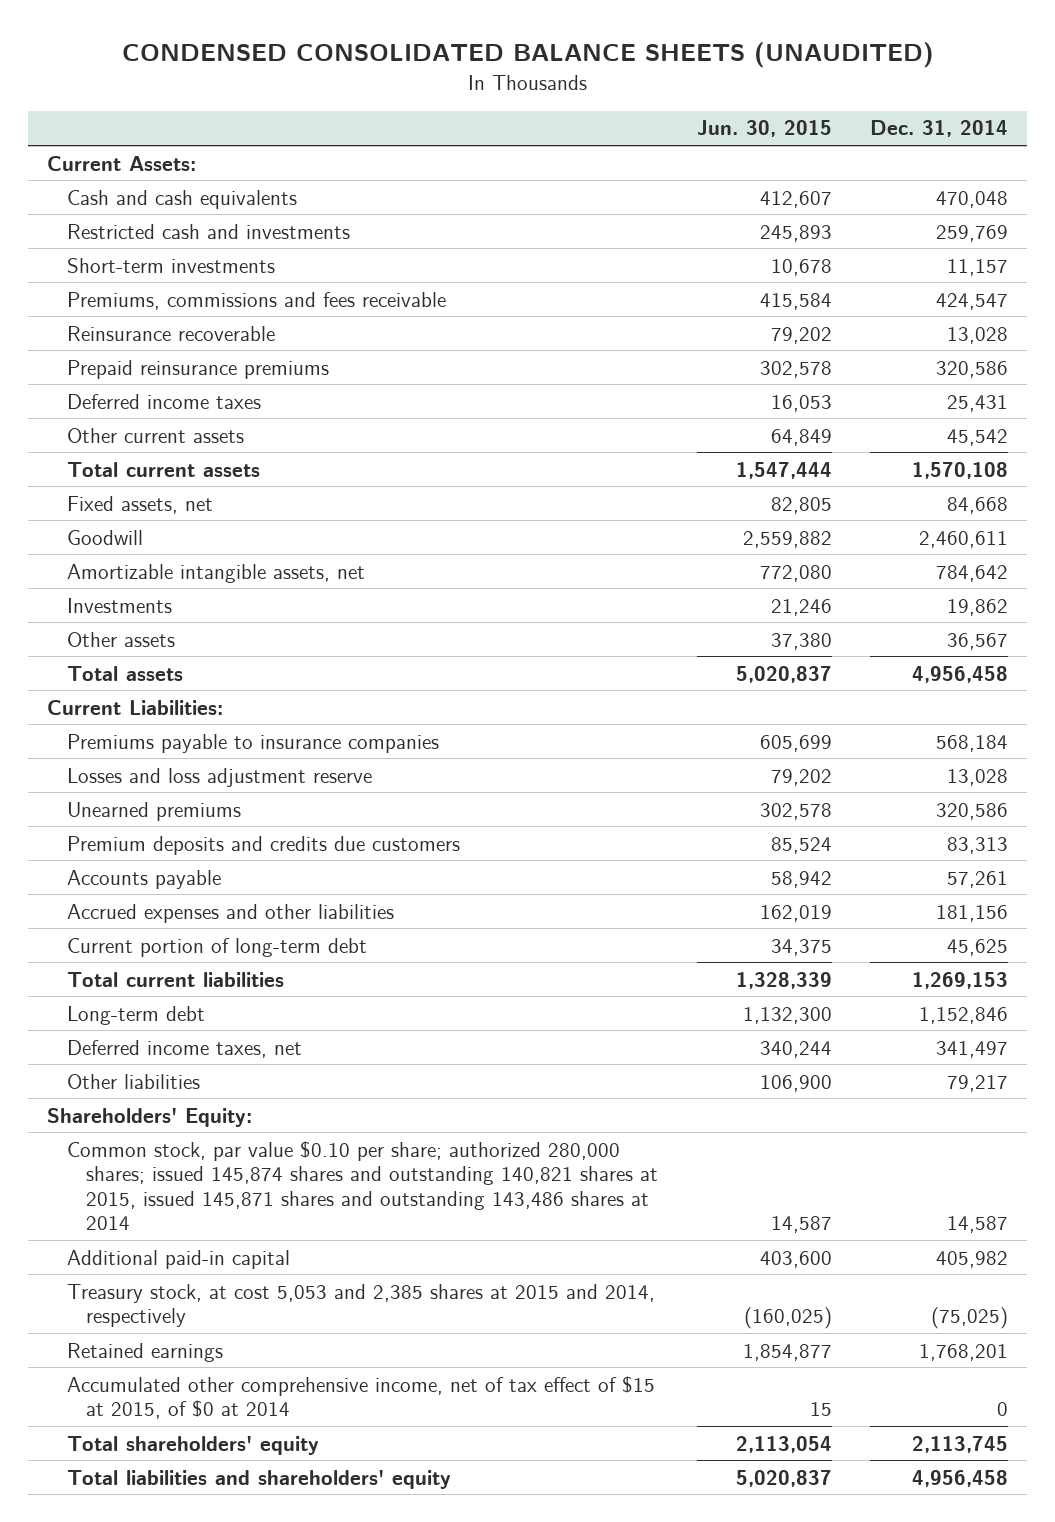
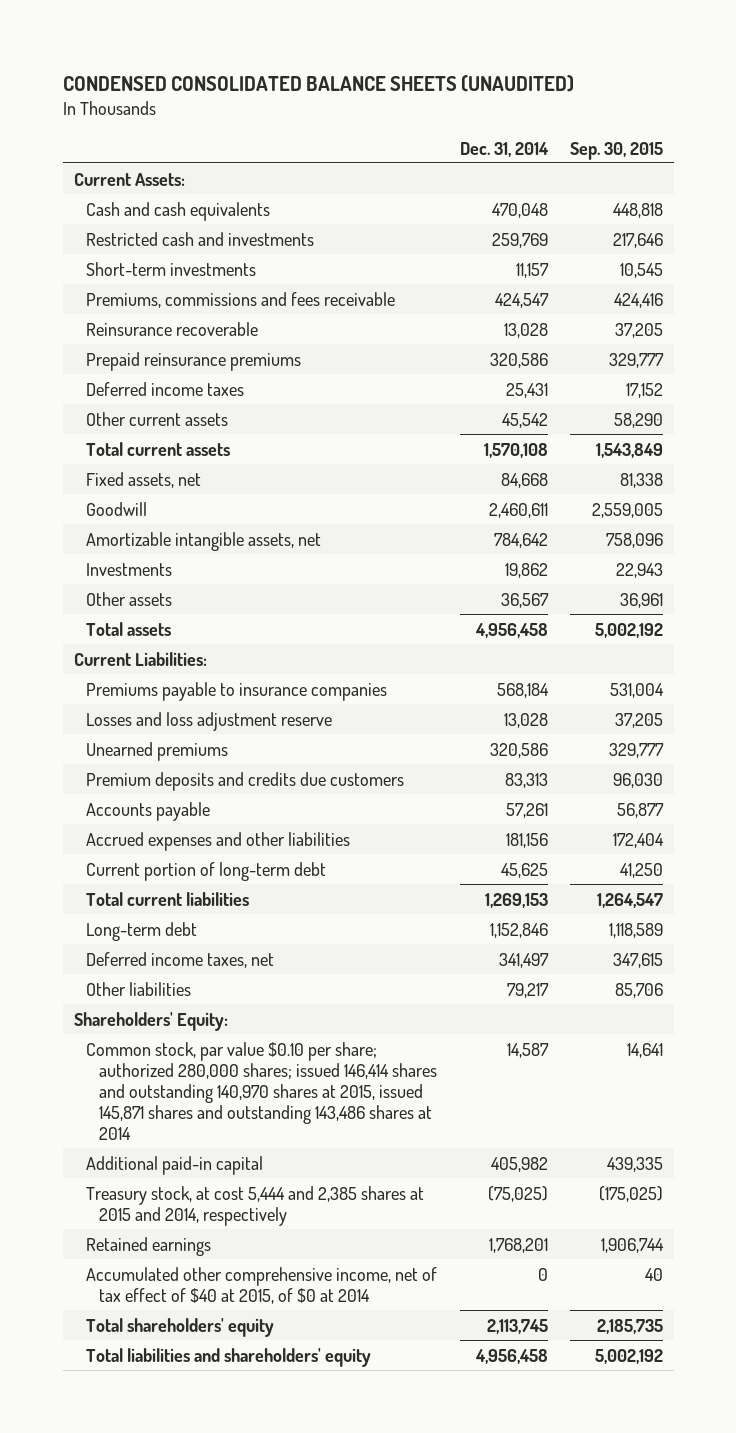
- | Jun. 30, 2015 | Dec. 31, 2014
+ | Dec. 31, 2014 | Sep. 30, 2015
- Common stock, par value $0.10 per share; authorized 280,000 shares; issued 145,874 shares and outstanding 140,821 shares at 2015, issued 145,871 shares and outstanding 143,486 shares at 2014 | 14,587 | 14,587
+ Common stock, par value $0.10 per share; authorized 280,000 shares; issued 146,414 shares and outstanding 140,970 shares at 2015, issued 145,871 shares and outstanding 143,486 shares at 2014 | 14,587 | 14,641
- Treasury stock, at cost 5,053 and 2,385 shares at 2015 and 2014, respectively | (160,025) | (75,025)
+ Treasury stock, at cost 5,444 and 2,385 shares at 2015 and 2014, respectively | (75,025) | (175,025)
- Accumulated other comprehensive income, net of tax effect of $15 at 2015, of $0 at 2014 | 15 | 0
+ Accumulated other comprehensive income, net of tax effect of $40 at 2015, of $0 at 2014 | 0 | 40

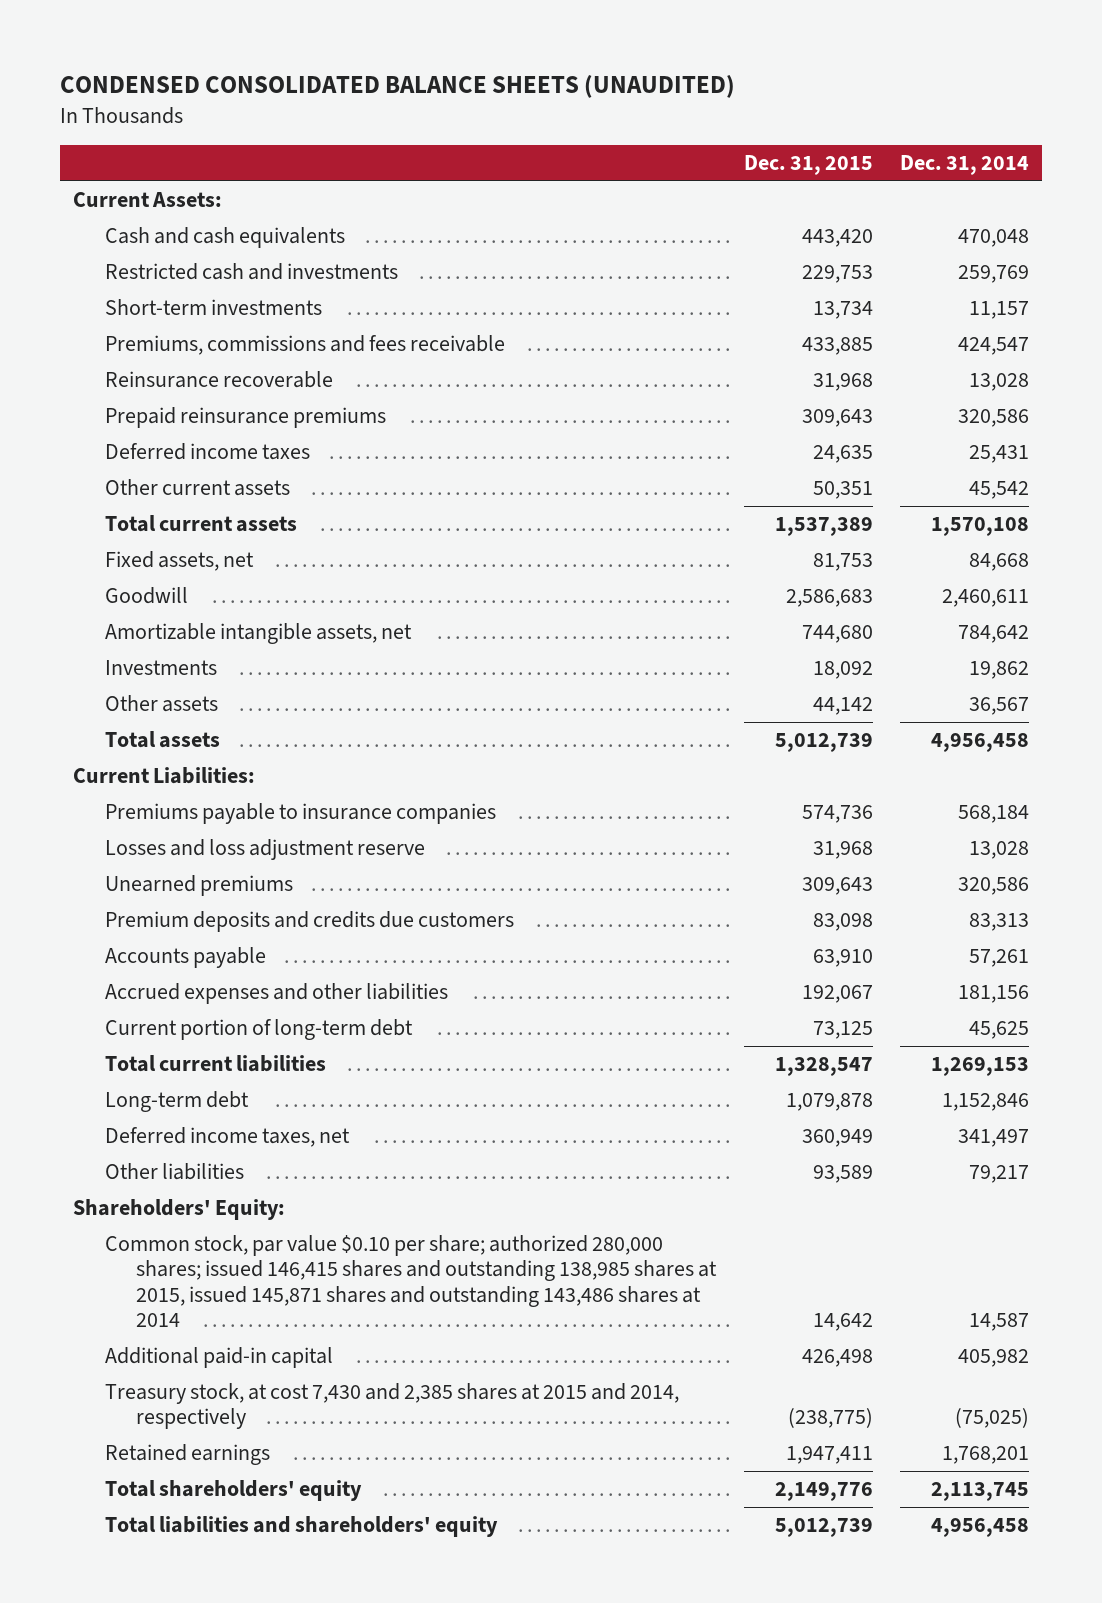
- | Dec. 31, 2014 | Sep. 30, 2015
+ | Dec. 31, 2015 | Dec. 31, 2014
- Common stock, par value $0.10 per share; authorized 280,000 shares; issued 146,414 shares and outstanding 140,970 shares at 2015, issued 145,871 shares and outstanding 143,486 shares at 2014 | 14,587 | 14,641
+ Common stock, par value $0.10 per share; authorized 280,000 shares; issued 146,415 shares and outstanding 138,985 shares at 2015, issued 145,871 shares and outstanding 143,486 shares at 2014 | 14,642 | 14,587
- Treasury stock, at cost 5,444 and 2,385 shares at 2015 and 2014, respectively | (75,025) | (175,025)
+ Treasury stock, at cost 7,430 and 2,385 shares at 2015 and 2014, respectively | (238,775) | (75,025)
- Accumulated other comprehensive income, net of tax effect of $40 at 2015, of $0 at 2014 | 0 | 40

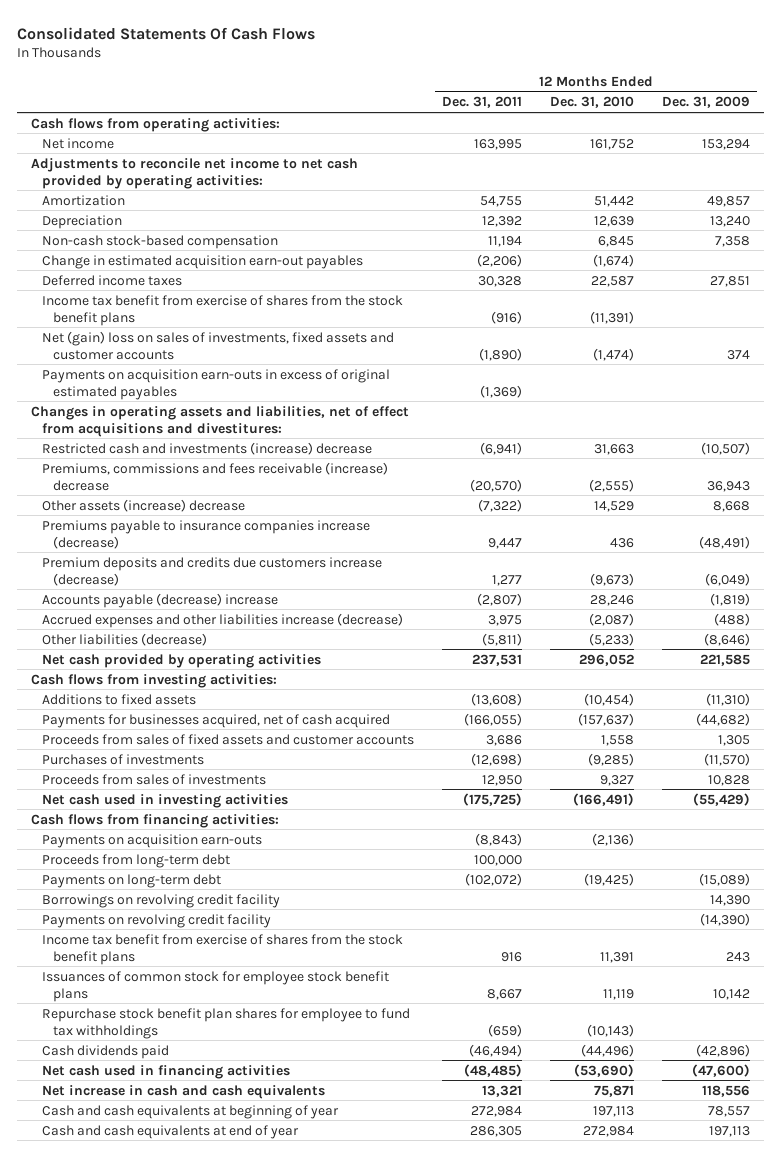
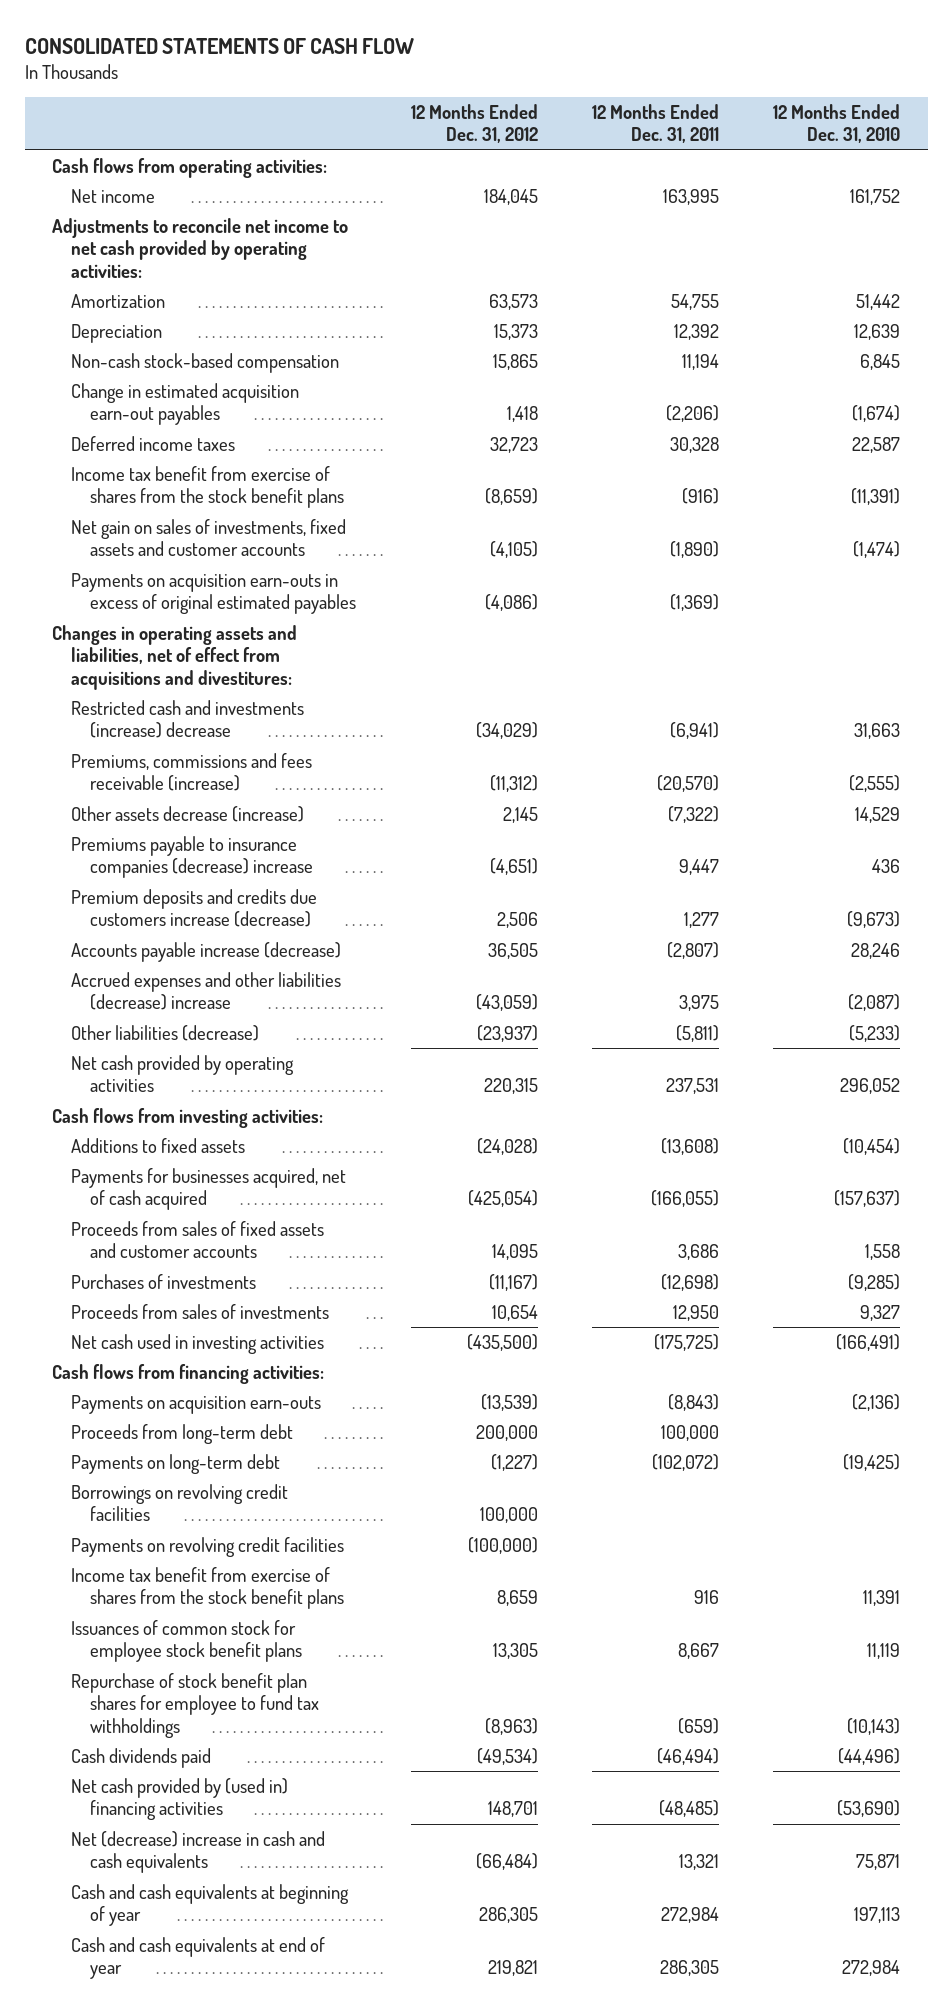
- Consolidated Statements Of Cash Flows
+ CONSOLIDATED STATEMENTS OF CASH FLOW
- | 12 Months Ended Dec. 31, 2011 | 12 Months Ended Dec. 31, 2010 | 12 Months Ended Dec. 31, 2009
+ | 12 Months Ended Dec. 31, 2012 | 12 Months Ended Dec. 31, 2011 | 12 Months Ended Dec. 31, 2010
- Net (gain) loss on sales of investments, fixed assets and customer accounts | (1,890) | (1,474) | 374
+ Net gain on sales of investments, fixed assets and customer accounts | (4,105) | (1,890) | (1,474)
- Premiums, commissions and fees receivable (increase) decrease | (20,570) | (2,555) | 36,943
- Other assets (increase) decrease | (7,322) | 14,529 | 8,668
- Premiums payable to insurance companies increase (decrease) | 9,447 | 436 | (48,491)
+ Premiums, commissions and fees receivable (increase) | (11,312) | (20,570) | (2,555)
+ Other assets decrease (increase) | 2,145 | (7,322) | 14,529
+ Premiums payable to insurance companies (decrease) increase | (4,651) | 9,447 | 436
- Accounts payable (decrease) increase | (2,807) | 28,246 | (1,819)
- Accrued expenses and other liabilities increase (decrease) | 3,975 | (2,087) | (488)
+ Accounts payable increase (decrease) | 36,505 | (2,807) | 28,246
+ Accrued expenses and other liabilities (decrease) increase | (43,059) | 3,975 | (2,087)
- Borrowings on revolving credit facility | | | 14,390
- Payments on revolving credit facility | | | (14,390)
+ Borrowings on revolving credit facilities | 100,000 | |
+ Payments on revolving credit facilities | (100,000) | |
- Repurchase stock benefit plan shares for employee to fund tax withholdings | (659) | (10,143) |
+ Repurchase of stock benefit plan shares for employee to fund tax withholdings | (8,963) | (659) | (10,143)
- Net cash used in financing activities | (48,485) | (53,690) | (47,600)
- Net increase in cash and cash equivalents | 13,321 | 75,871 | 118,556
+ Net cash provided by (used in) financing activities | 148,701 | (48,485) | (53,690)
+ Net (decrease) increase in cash and cash equivalents | (66,484) | 13,321 | 75,871

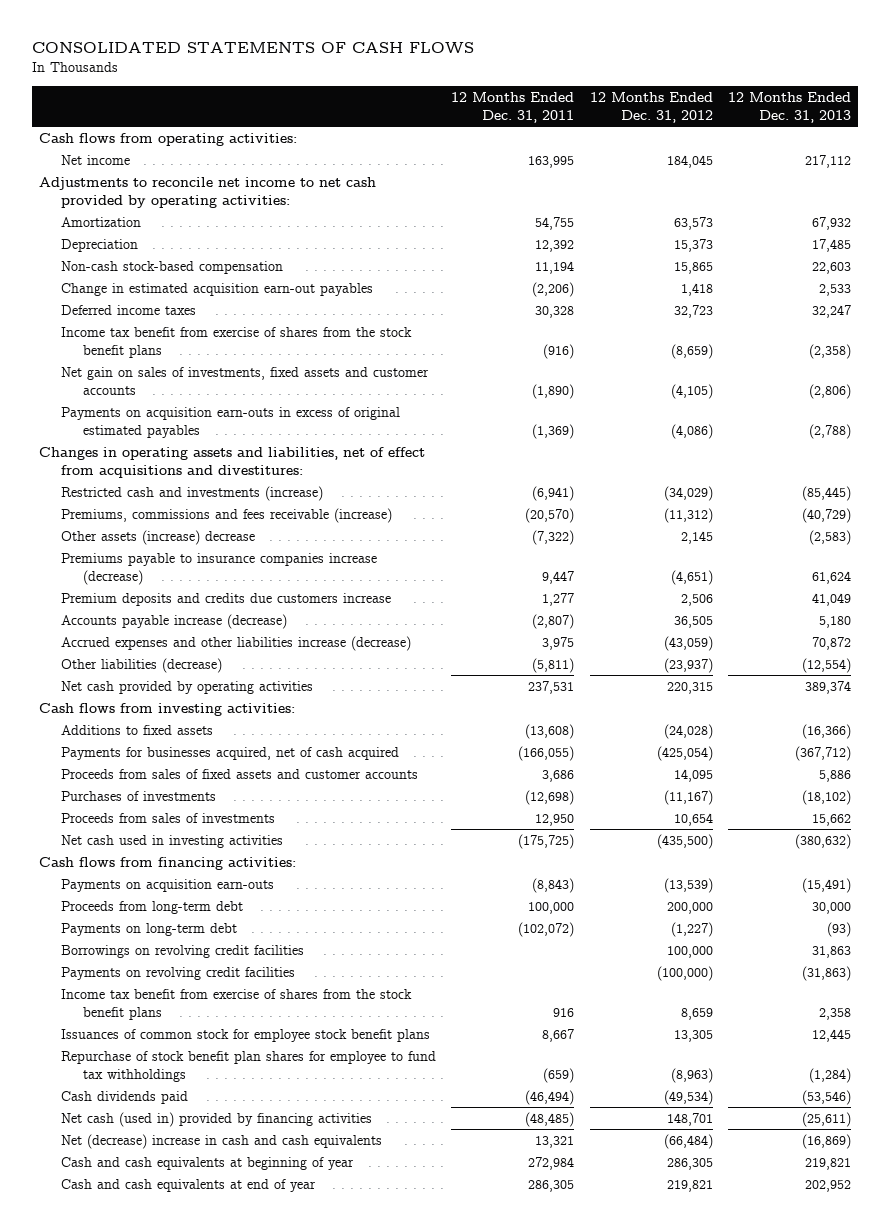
- CONSOLIDATED STATEMENTS OF CASH FLOW
+ CONSOLIDATED STATEMENTS OF CASH FLOWS
- | 12 Months Ended Dec. 31, 2012 | 12 Months Ended Dec. 31, 2011 | 12 Months Ended Dec. 31, 2010
+ | 12 Months Ended Dec. 31, 2011 | 12 Months Ended Dec. 31, 2012 | 12 Months Ended Dec. 31, 2013
- Restricted cash and investments (increase) decrease | (34,029) | (6,941) | 31,663
+ Restricted cash and investments (increase) | (6,941) | (34,029) | (85,445)
- Other assets decrease (increase) | 2,145 | (7,322) | 14,529
- Premiums payable to insurance companies (decrease) increase | (4,651) | 9,447 | 436
- Premium deposits and credits due customers increase (decrease) | 2,506 | 1,277 | (9,673)
+ Other assets (increase) decrease | (7,322) | 2,145 | (2,583)
+ Premiums payable to insurance companies increase (decrease) | 9,447 | (4,651) | 61,624
+ Premium deposits and credits due customers increase | 1,277 | 2,506 | 41,049
- Accrued expenses and other liabilities (decrease) increase | (43,059) | 3,975 | (2,087)
+ Accrued expenses and other liabilities increase (decrease) | 3,975 | (43,059) | 70,872
- Net cash provided by (used in) financing activities | 148,701 | (48,485) | (53,690)
+ Net cash (used in) provided by financing activities | (48,485) | 148,701 | (25,611)

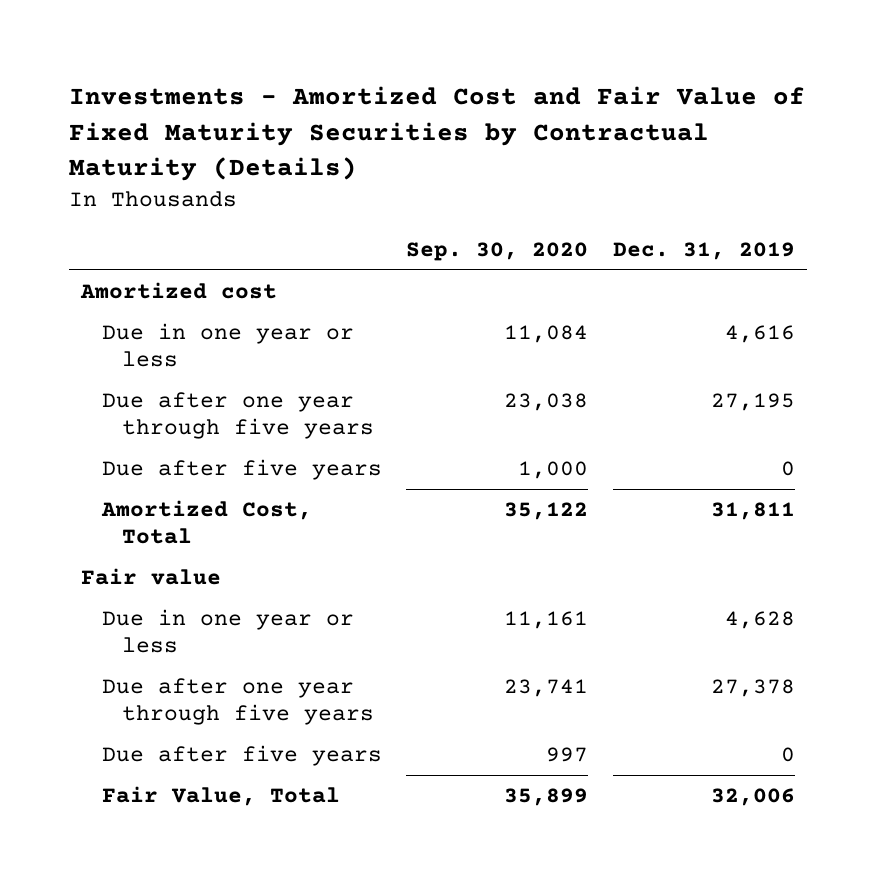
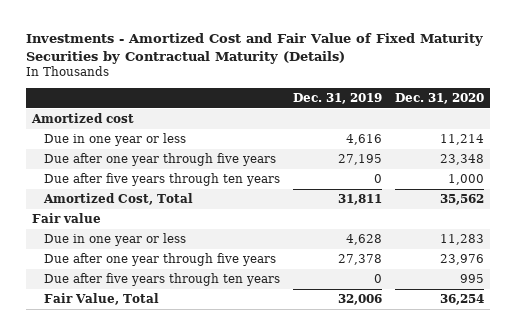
- | Sep. 30, 2020 | Dec. 31, 2019
+ | Dec. 31, 2019 | Dec. 31, 2020
- Due after five years | 1,000 | 0
+ Due after five years through ten years | 0 | 1,000
- Due after five years | 997 | 0
+ Due after five years through ten years | 0 | 995

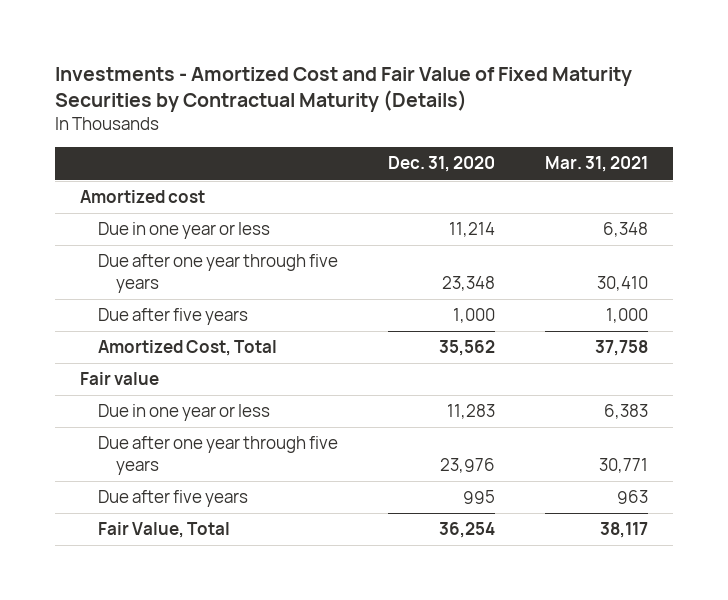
- | Dec. 31, 2019 | Dec. 31, 2020
+ | Dec. 31, 2020 | Mar. 31, 2021
- Due after five years through ten years | 0 | 1,000
+ Due after five years | 1,000 | 1,000
- Due after five years through ten years | 0 | 995
+ Due after five years | 995 | 963

